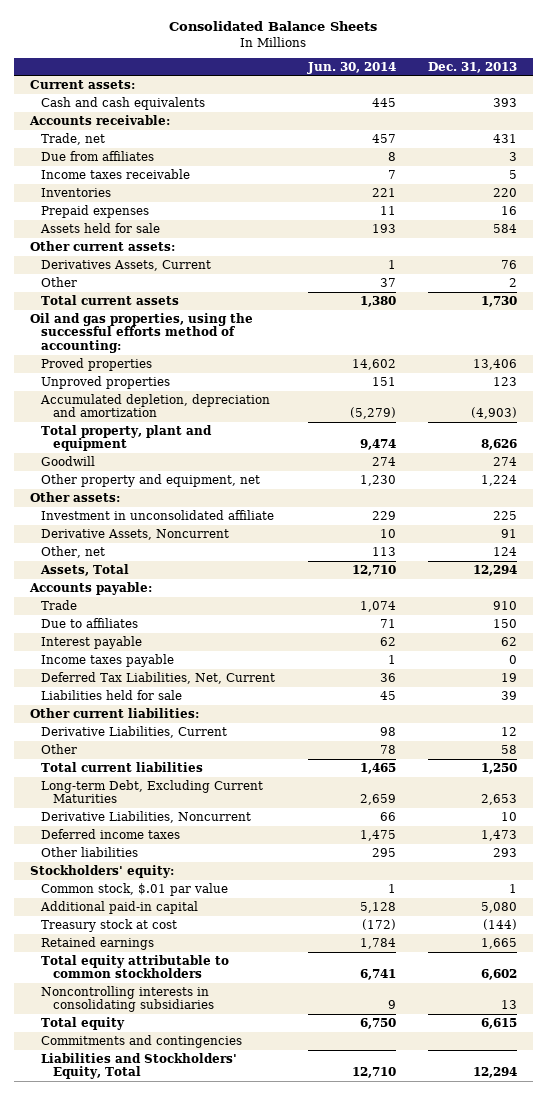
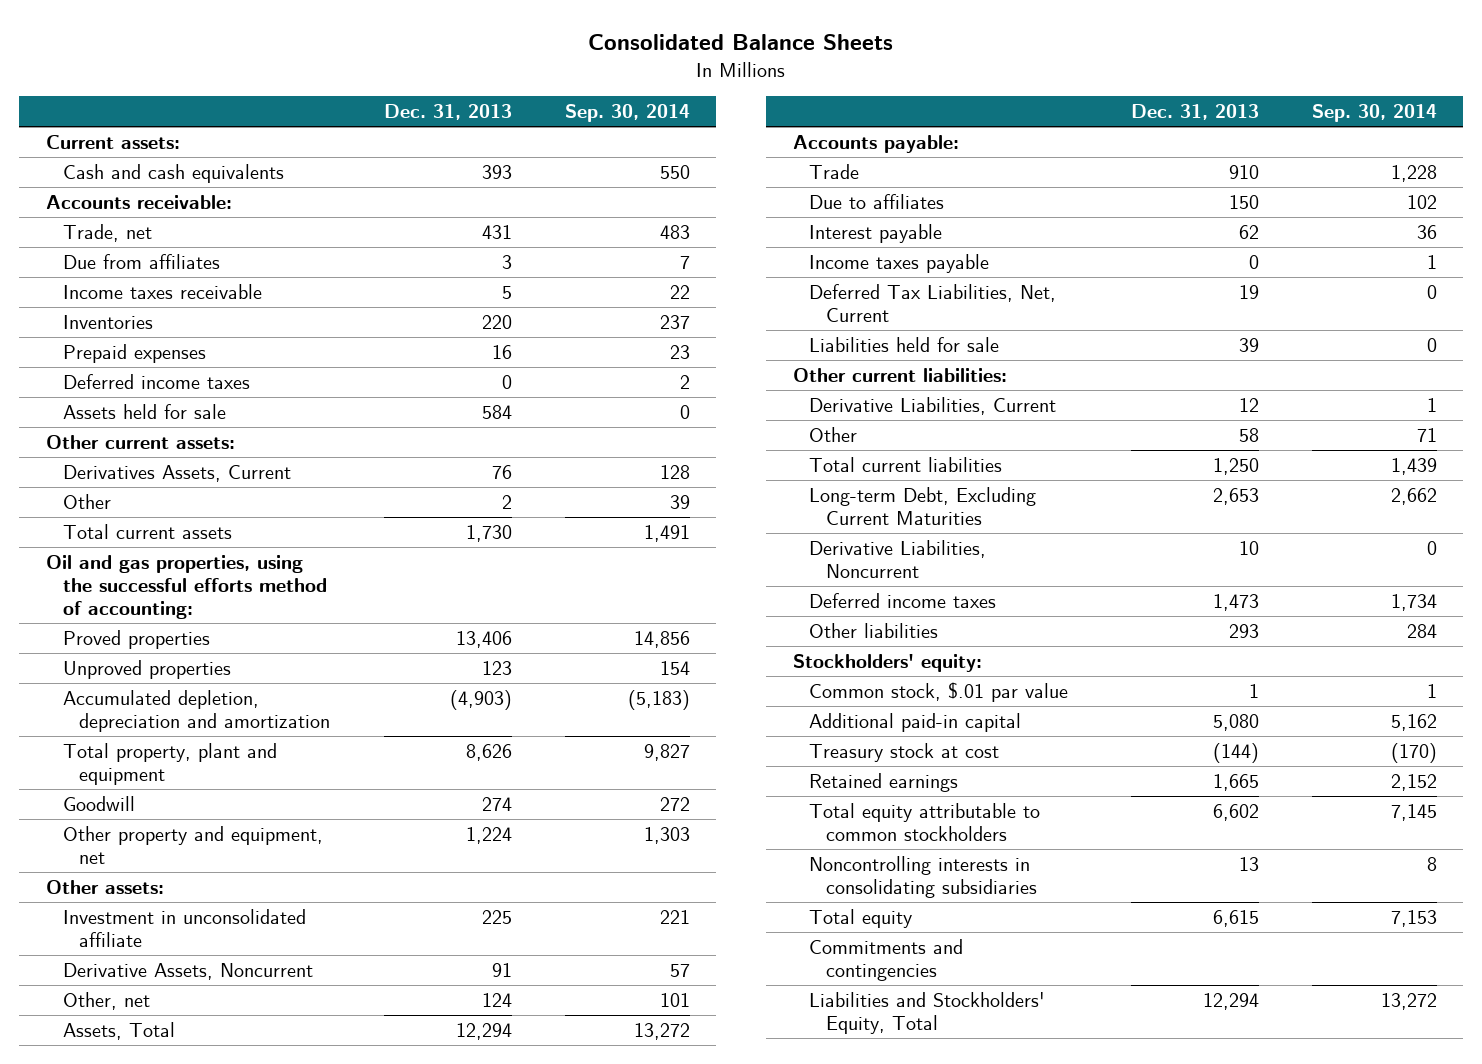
- | Jun. 30, 2014 | Dec. 31, 2013
+ | Dec. 31, 2013 | Sep. 30, 2014
+ Deferred income taxes | 0 | 2

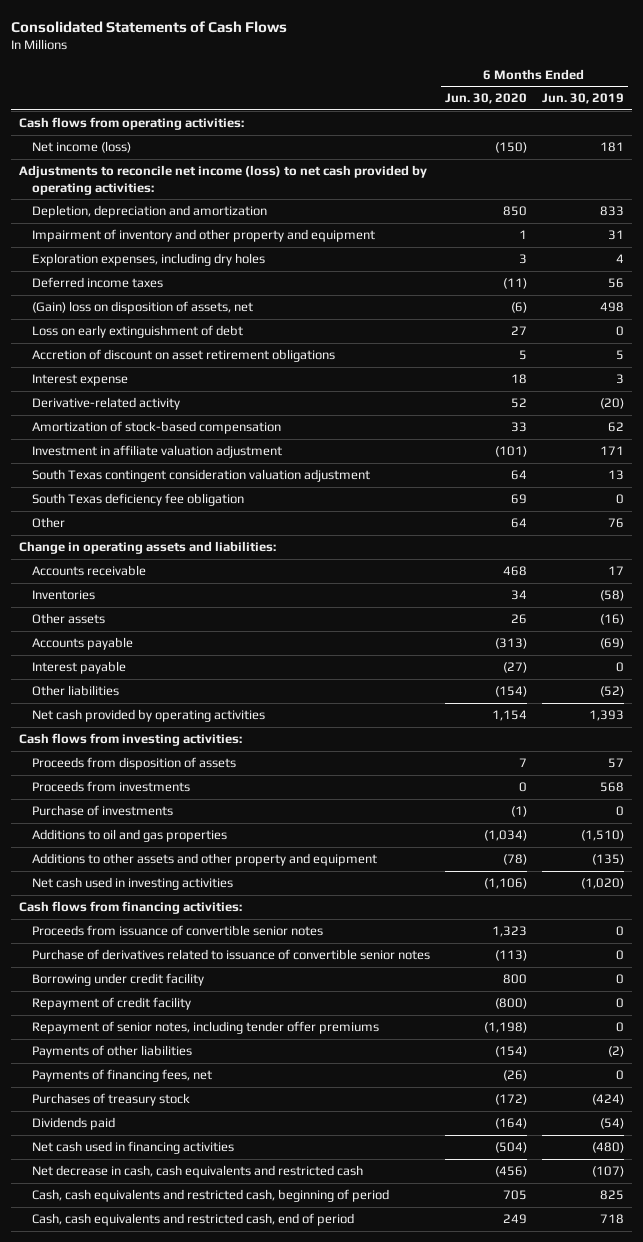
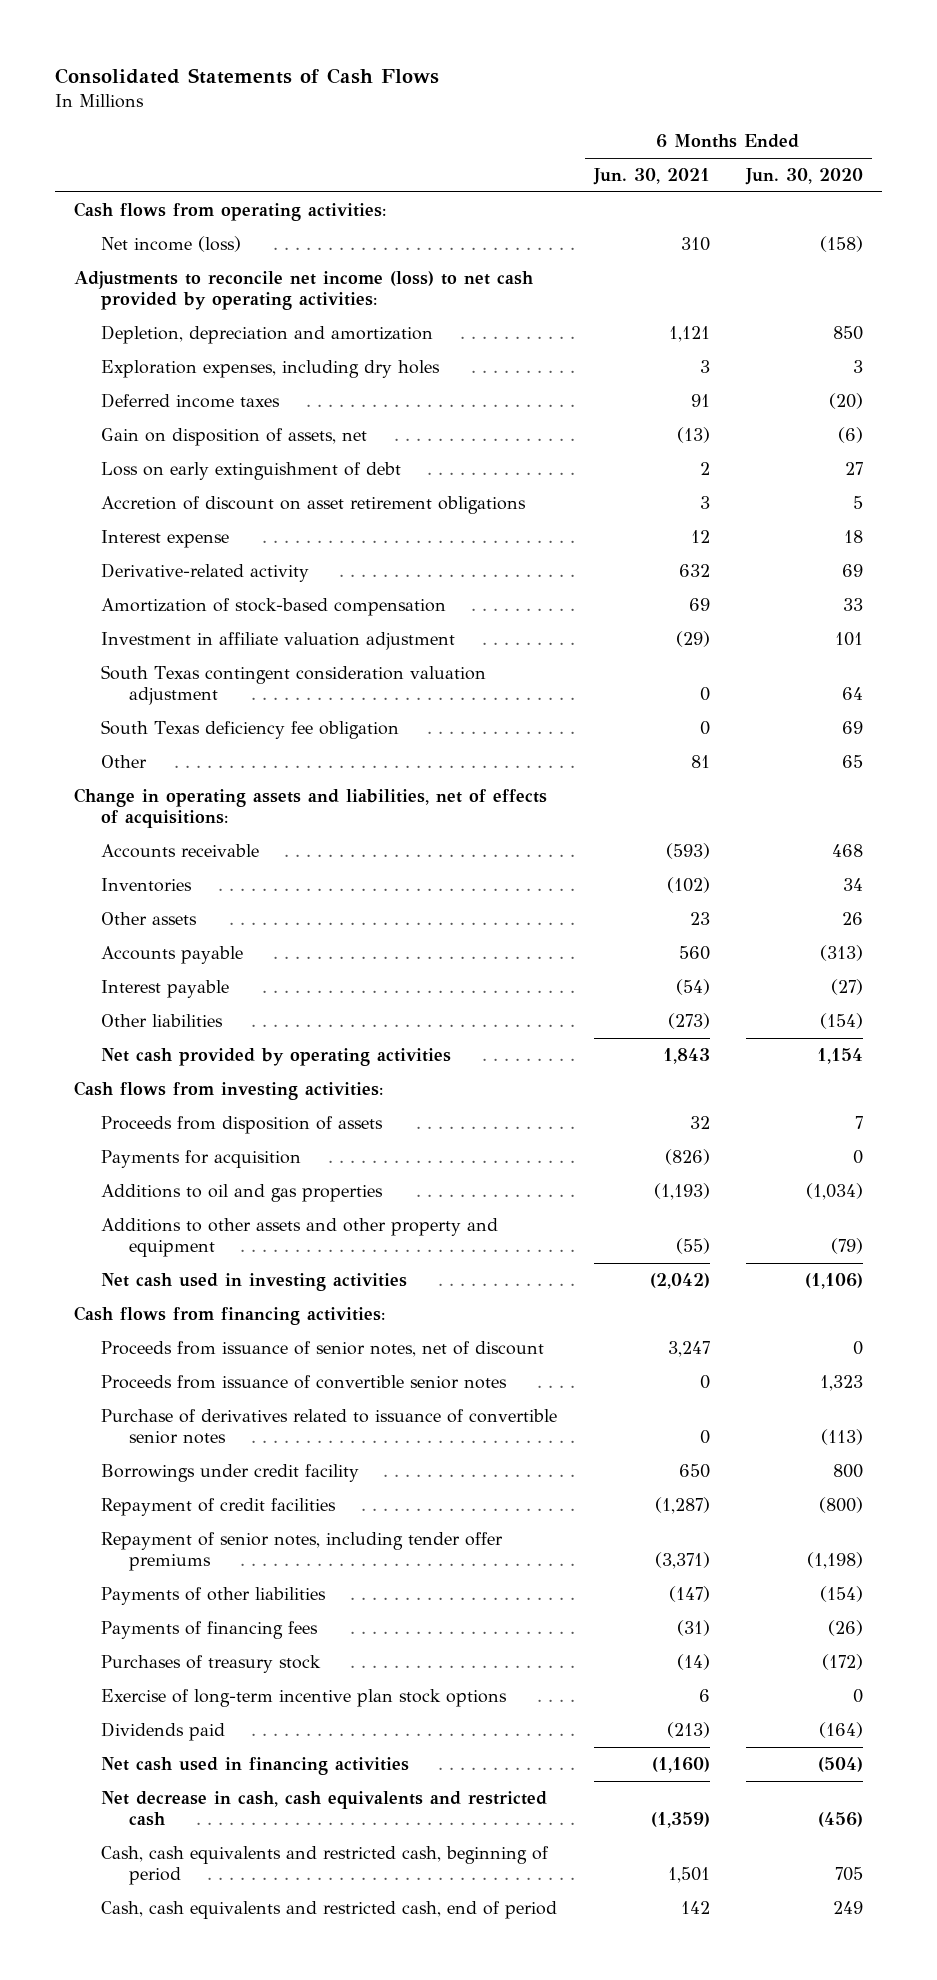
- | 6 Months Ended Jun. 30, 2020 | 6 Months Ended Jun. 30, 2019
+ | 6 Months Ended Jun. 30, 2021 | 6 Months Ended Jun. 30, 2020
- Net income (loss) | (150) | 181
+ Net income (loss) | 310 | (158)
- Impairment of inventory and other property and equipment | 1 | 31
- Deferred income taxes | (11) | 56
- (Gain) loss on disposition of assets, net | (6) | 498
+ Deferred income taxes | 91 | (20)
+ Gain on disposition of assets, net | (13) | (6)
- Derivative-related activity | 52 | (20)
+ Derivative-related activity | 632 | 69
- Investment in affiliate valuation adjustment | (101) | 171
+ Investment in affiliate valuation adjustment | (29) | 101
- Other | 64 | 76
- Change in operating assets and liabilities:
+ Other | 81 | 65
+ Change in operating assets and liabilities, net of effects of acquisitions:
- Proceeds from investments | 0 | 568
- Purchase of investments | (1) | 0
+ Payments for acquisition | (826) | 0
- Additions to other assets and other property and equipment | (78) | (135)
+ Additions to other assets and other property and equipment | (55) | (79)
+ Proceeds from issuance of senior notes, net of discount | 3,247 | 0
- Borrowing under credit facility | 800 | 0
- Repayment of credit facility | (800) | 0
+ Borrowings under credit facility | 650 | 800
+ Repayment of credit facilities | (1,287) | (800)
- Payments of financing fees, net | (26) | 0
+ Payments of financing fees | (31) | (26)
+ Exercise of long-term incentive plan stock options | 6 | 0

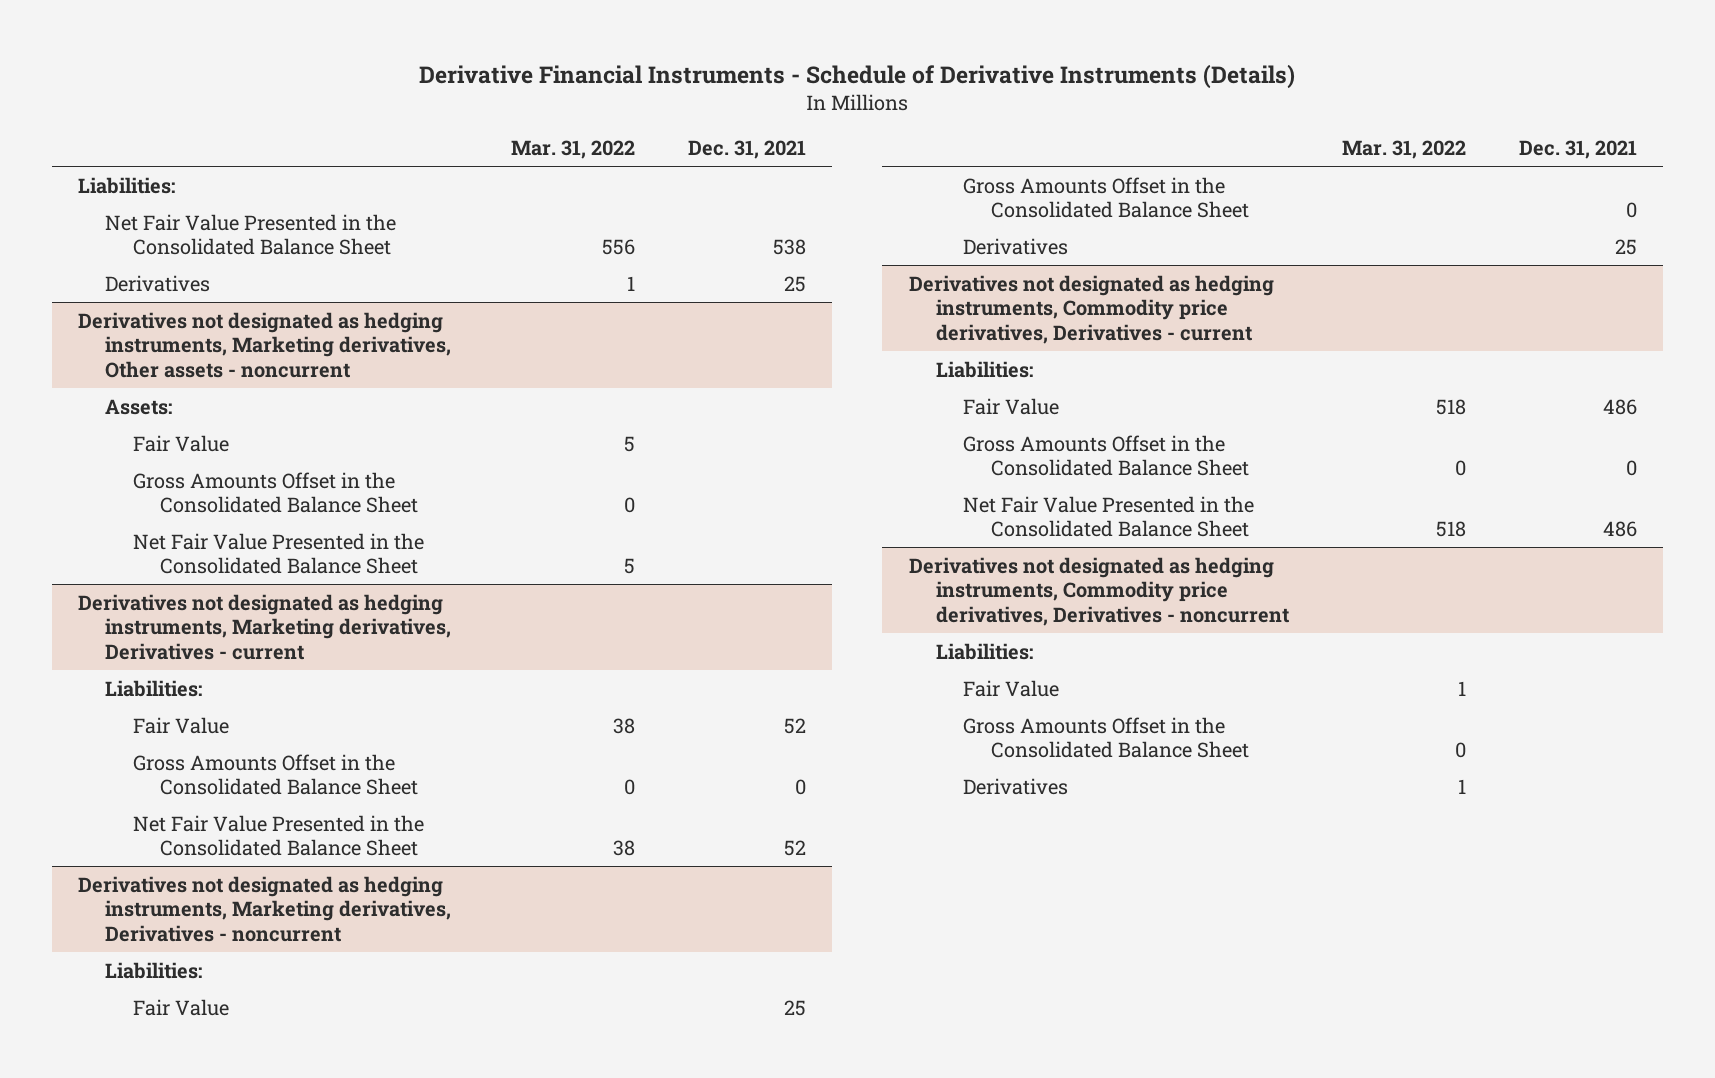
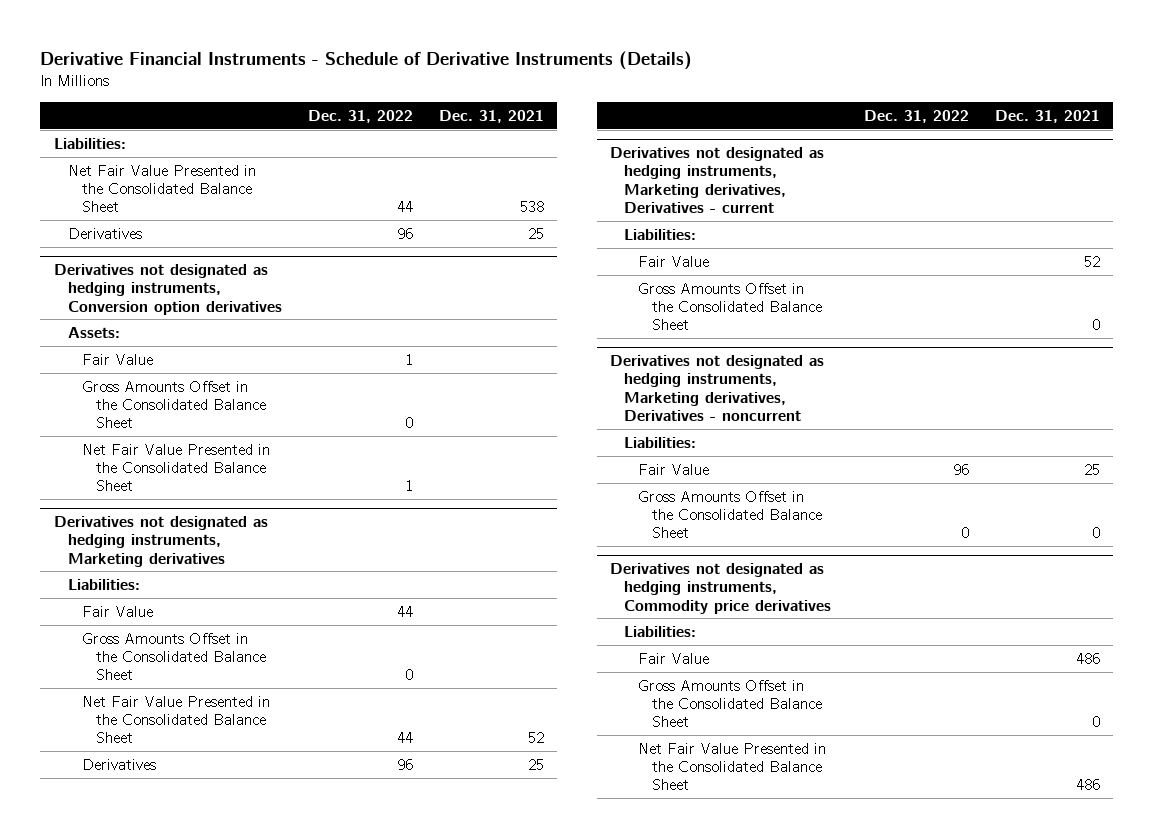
- | Mar. 31, 2022 | Dec. 31, 2021
+ | Dec. 31, 2022 | Dec. 31, 2021
- Derivatives not designated as hedging instruments, Marketing derivatives, Other assets - noncurrent
+ Derivatives not designated as hedging instruments, Conversion option derivatives
+ Derivatives not designated as hedging instruments, Marketing derivatives
+ Liabilities:
+ Fair Value | 44 |
+ Gross Amounts Offset in the Consolidated Balance Sheet | 0 |
+ Net Fair Value Presented in the Consolidated Balance Sheet | 44 | 52
+ Derivatives | 96 | 25
@ Derivatives not designated as hedging instruments, Marketing derivatives, Derivatives - current
- Net Fair Value Presented in the Consolidated Balance Sheet | 38 | 52
@ Derivatives not designated as hedging instruments, Marketing derivatives, Derivatives - noncurrent
- Derivatives | | 25
- Derivatives not designated as hedging instruments, Commodity price derivatives, Derivatives - current
+ Derivatives not designated as hedging instruments, Commodity price derivatives
- Derivatives not designated as hedging instruments, Commodity price derivatives, Derivatives - noncurrent
- Liabilities:
- Fair Value | 1 |
- Gross Amounts Offset in the Consolidated Balance Sheet | 0 |
- Derivatives | 1 |

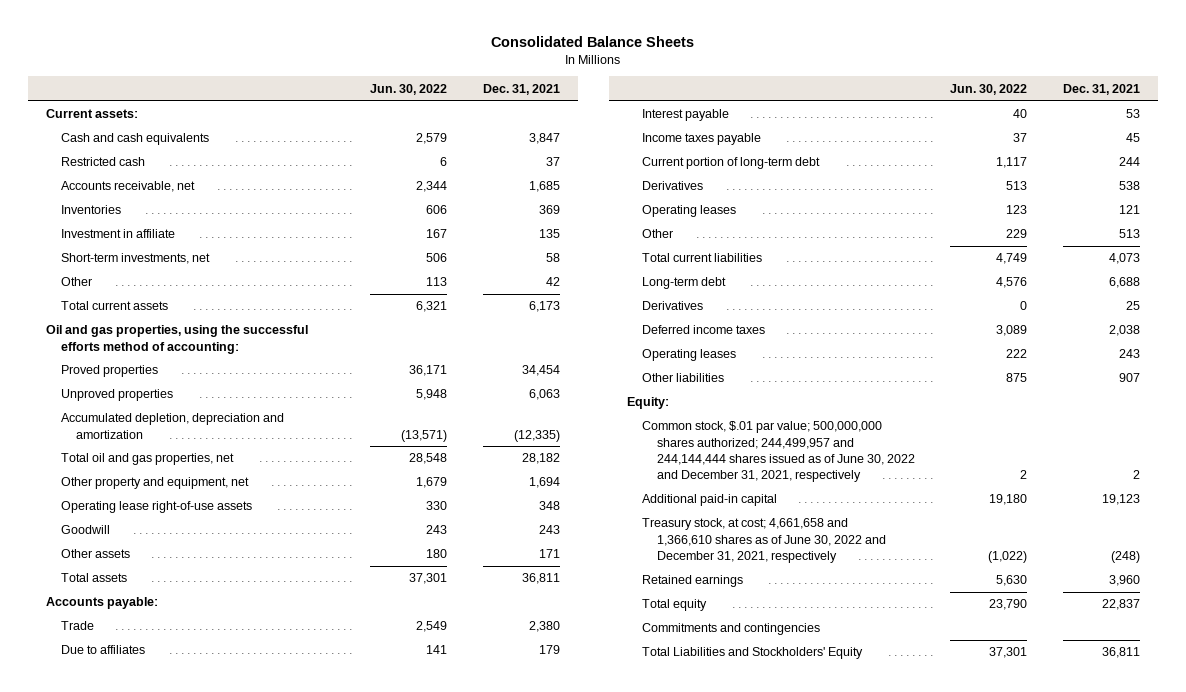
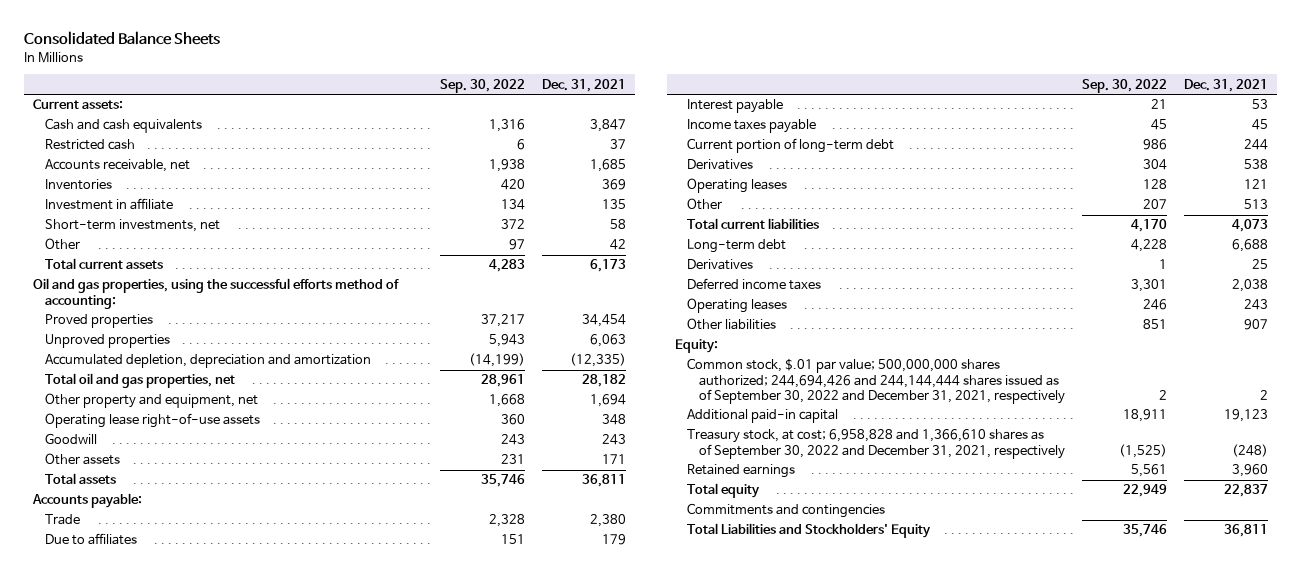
- | Jun. 30, 2022 | Dec. 31, 2021
+ | Sep. 30, 2022 | Dec. 31, 2021
- Common stock, $.01 par value; 500,000,000 shares authorized; 244,499,957 and 244,144,444 shares issued as of June 30, 2022 and December 31, 2021, respectively | 2 | 2
+ Common stock, $.01 par value; 500,000,000 shares authorized; 244,694,426 and 244,144,444 shares issued as of September 30, 2022 and December 31, 2021, respectively | 2 | 2
- Treasury stock, at cost; 4,661,658 and 1,366,610 shares as of June 30, 2022 and December 31, 2021, respectively | (1,022) | (248)
+ Treasury stock, at cost; 6,958,828 and 1,366,610 shares as of September 30, 2022 and December 31, 2021, respectively | (1,525) | (248)

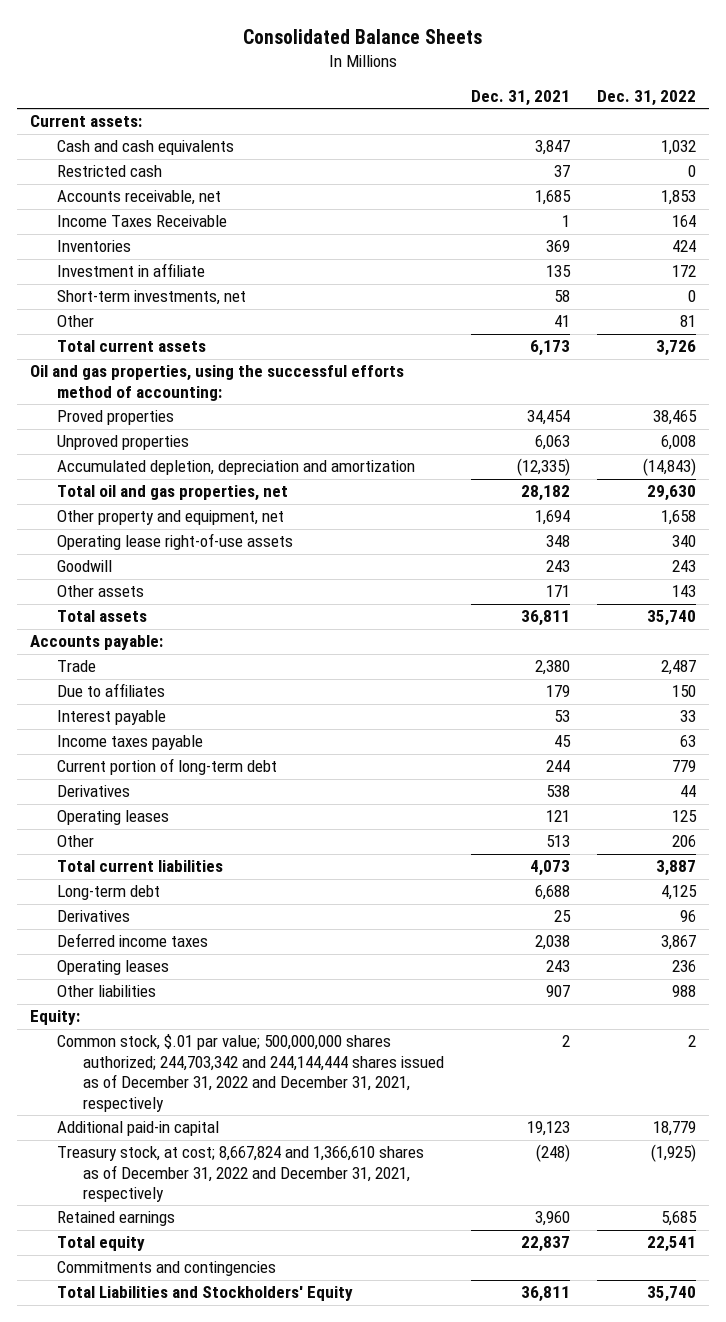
- | Sep. 30, 2022 | Dec. 31, 2021
+ | Dec. 31, 2021 | Dec. 31, 2022
+ Income Taxes Receivable | 1 | 164
- Other | 97 | 42
+ Other | 41 | 81
- Common stock, $.01 par value; 500,000,000 shares authorized; 244,694,426 and 244,144,444 shares issued as of September 30, 2022 and December 31, 2021, respectively | 2 | 2
+ Common stock, $.01 par value; 500,000,000 shares authorized; 244,703,342 and 244,144,444 shares issued as of December 31, 2022 and December 31, 2021, respectively | 2 | 2
- Treasury stock, at cost; 6,958,828 and 1,366,610 shares as of September 30, 2022 and December 31, 2021, respectively | (1,525) | (248)
+ Treasury stock, at cost; 8,667,824 and 1,366,610 shares as of December 31, 2022 and December 31, 2021, respectively | (248) | (1,925)

